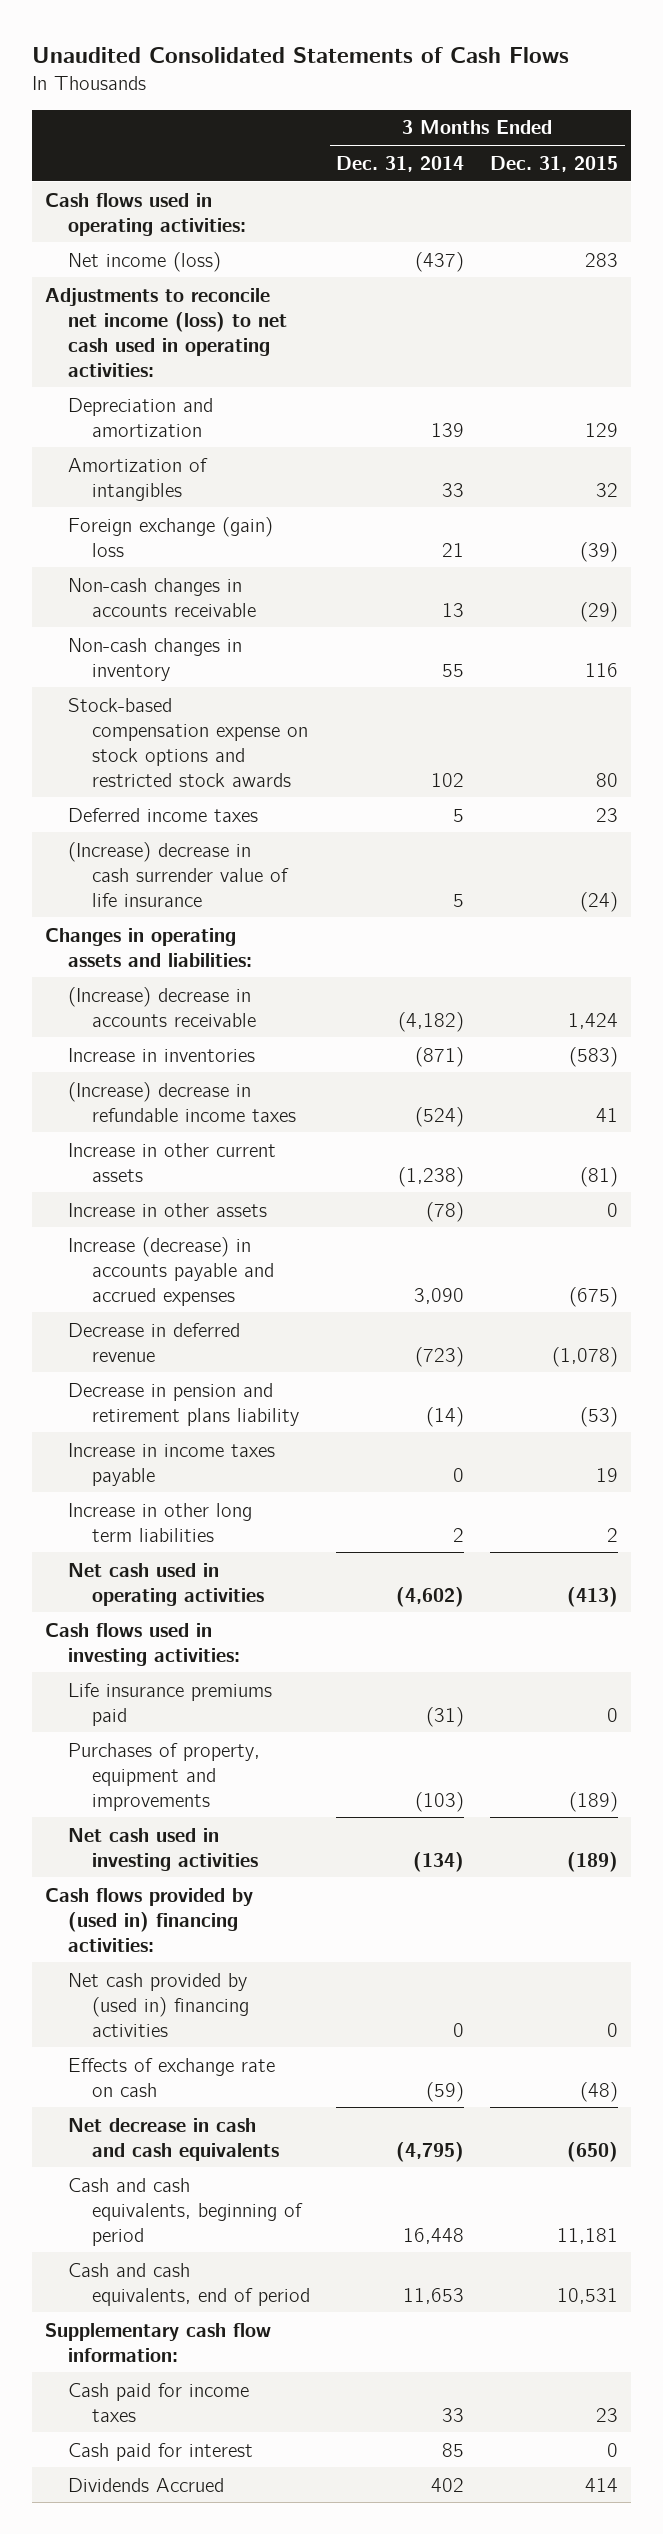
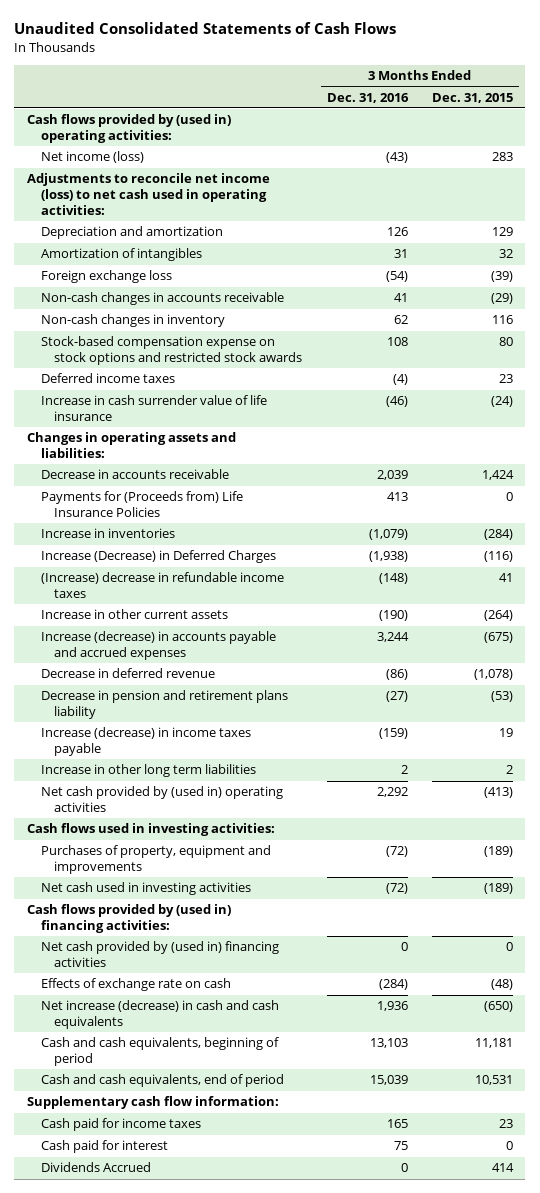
- | 3 Months Ended Dec. 31, 2014 | 3 Months Ended Dec. 31, 2015
+ | 3 Months Ended Dec. 31, 2016 | 3 Months Ended Dec. 31, 2015
- Cash flows used in operating activities:
+ Cash flows provided by (used in) operating activities:
- Foreign exchange (gain) loss | 21 | (39)
+ Foreign exchange loss | (54) | (39)
- (Increase) decrease in cash surrender value of life insurance | 5 | (24)
+ Increase in cash surrender value of life insurance | (46) | (24)
- (Increase) decrease in accounts receivable | (4,182) | 1,424
- Increase in inventories | (871) | (583)
+ Decrease in accounts receivable | 2,039 | 1,424
+ Payments for (Proceeds from) Life Insurance Policies | 413 | 0
+ Increase in inventories | (1,079) | (284)
+ Increase (Decrease) in Deferred Charges | (1,938) | (116)
- Increase in other current assets | (1,238) | (81)
- Increase in other assets | (78) | 0
+ Increase in other current assets | (190) | (264)
- Increase in income taxes payable | 0 | 19
+ Increase (decrease) in income taxes payable | (159) | 19
- Net cash used in operating activities | (4,602) | (413)
+ Net cash provided by (used in) operating activities | 2,292 | (413)
- Life insurance premiums paid | (31) | 0
- Net decrease in cash and cash equivalents | (4,795) | (650)
+ Net increase (decrease) in cash and cash equivalents | 1,936 | (650)

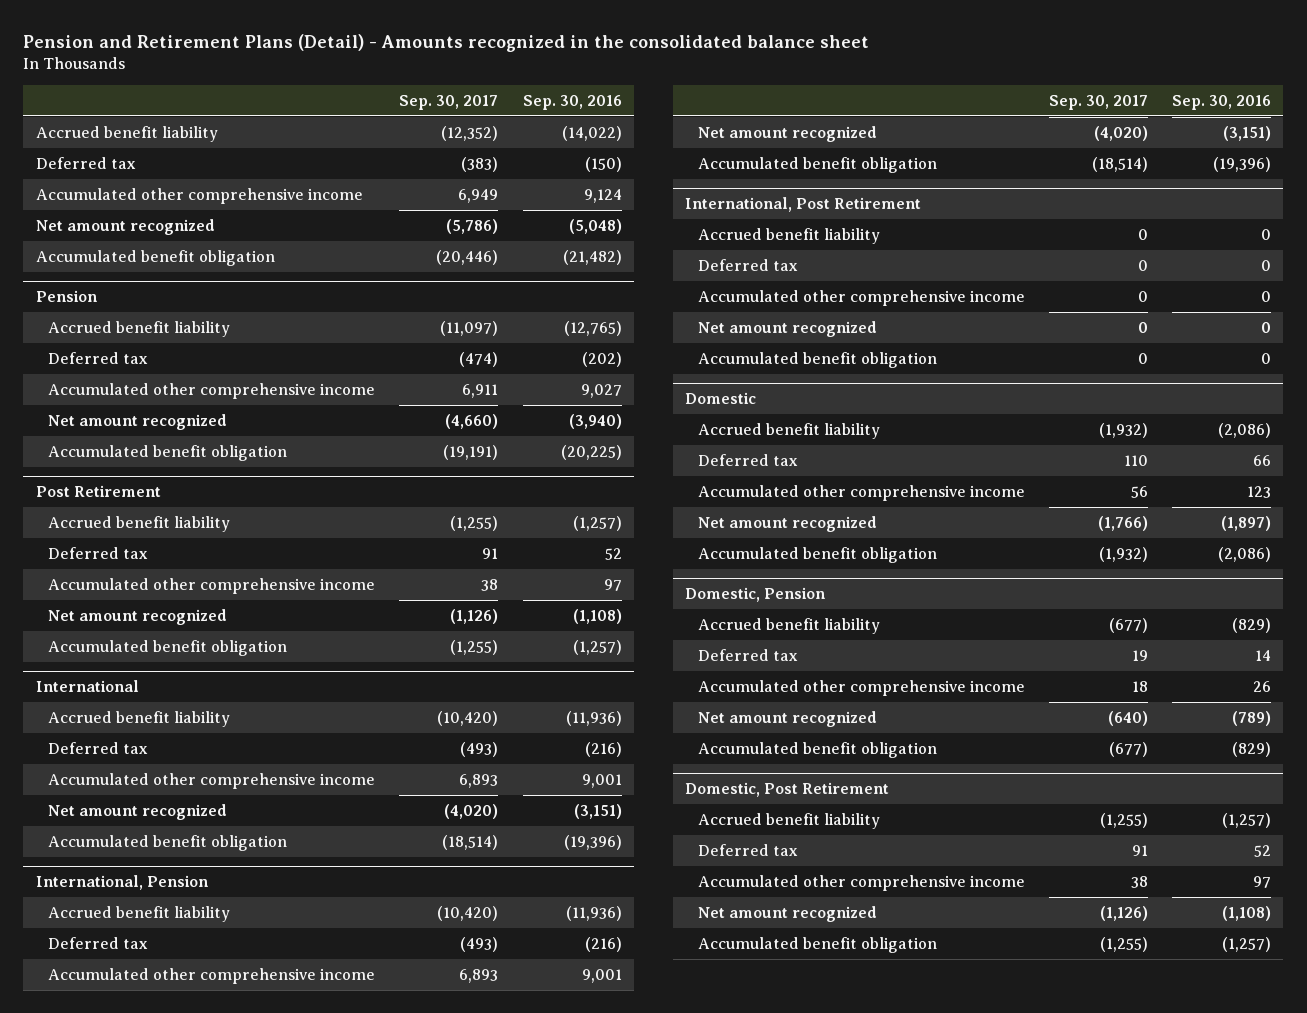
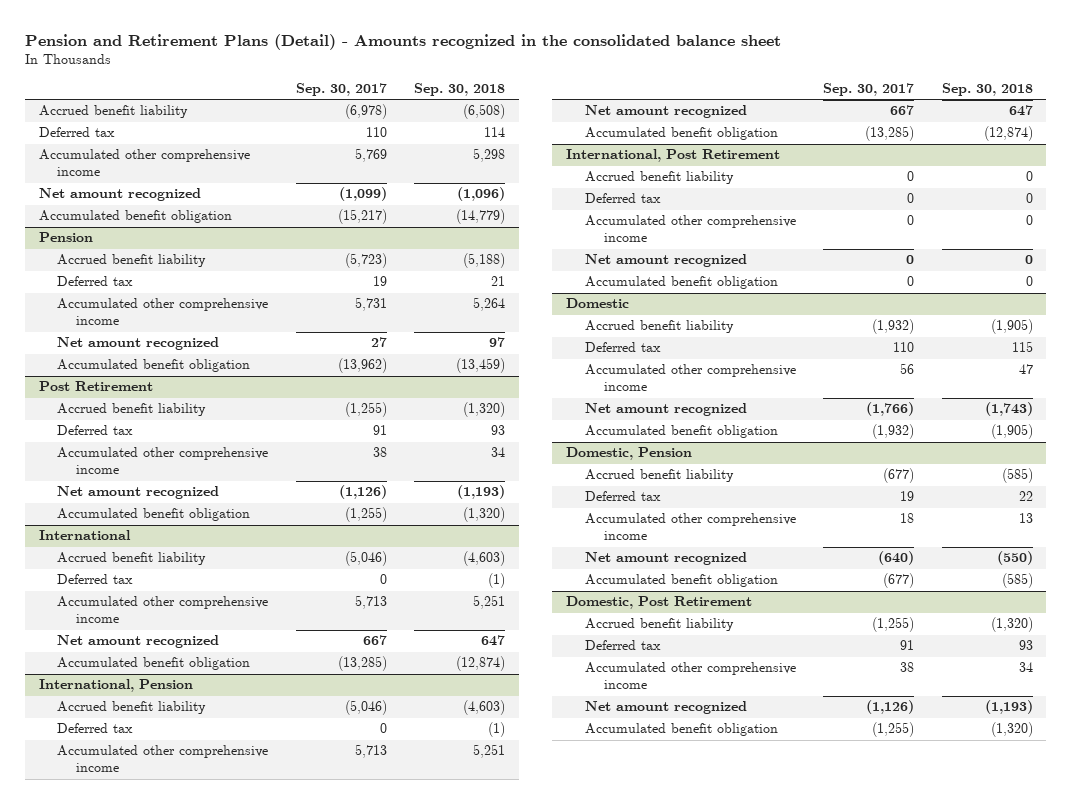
- | Sep. 30, 2017 | Sep. 30, 2016
+ | Sep. 30, 2017 | Sep. 30, 2018
- Accrued benefit liability | (12,352) | (14,022)
- Deferred tax | (383) | (150)
- Accumulated other comprehensive income | 6,949 | 9,124
- Net amount recognized | (5,786) | (5,048)
- Accumulated benefit obligation | (20,446) | (21,482)
+ Accrued benefit liability | (6,978) | (6,508)
+ Deferred tax | 110 | 114
+ Accumulated other comprehensive income | 5,769 | 5,298
+ Net amount recognized | (1,099) | (1,096)
+ Accumulated benefit obligation | (15,217) | (14,779)
@ Pension
- Accrued benefit liability | (11,097) | (12,765)
- Deferred tax | (474) | (202)
- Accumulated other comprehensive income | 6,911 | 9,027
- Net amount recognized | (4,660) | (3,940)
- Accumulated benefit obligation | (19,191) | (20,225)
+ Accrued benefit liability | (5,723) | (5,188)
+ Deferred tax | 19 | 21
+ Accumulated other comprehensive income | 5,731 | 5,264
+ Net amount recognized | 27 | 97
+ Accumulated benefit obligation | (13,962) | (13,459)
@ International
- Accrued benefit liability | (10,420) | (11,936)
- Deferred tax | (493) | (216)
- Accumulated other comprehensive income | 6,893 | 9,001
- Net amount recognized | (4,020) | (3,151)
- Accumulated benefit obligation | (18,514) | (19,396)
+ Accrued benefit liability | (5,046) | (4,603)
+ Deferred tax | 0 | (1)
+ Accumulated other comprehensive income | 5,713 | 5,251
+ Net amount recognized | 667 | 647
+ Accumulated benefit obligation | (13,285) | (12,874)
@ International, Pension
- Accrued benefit liability | (10,420) | (11,936)
- Deferred tax | (493) | (216)
- Accumulated other comprehensive income | 6,893 | 9,001
- Net amount recognized | (4,020) | (3,151)
- Accumulated benefit obligation | (18,514) | (19,396)
+ Accrued benefit liability | (5,046) | (4,603)
+ Deferred tax | 0 | (1)
+ Accumulated other comprehensive income | 5,713 | 5,251
+ Net amount recognized | 667 | 647
+ Accumulated benefit obligation | (13,285) | (12,874)

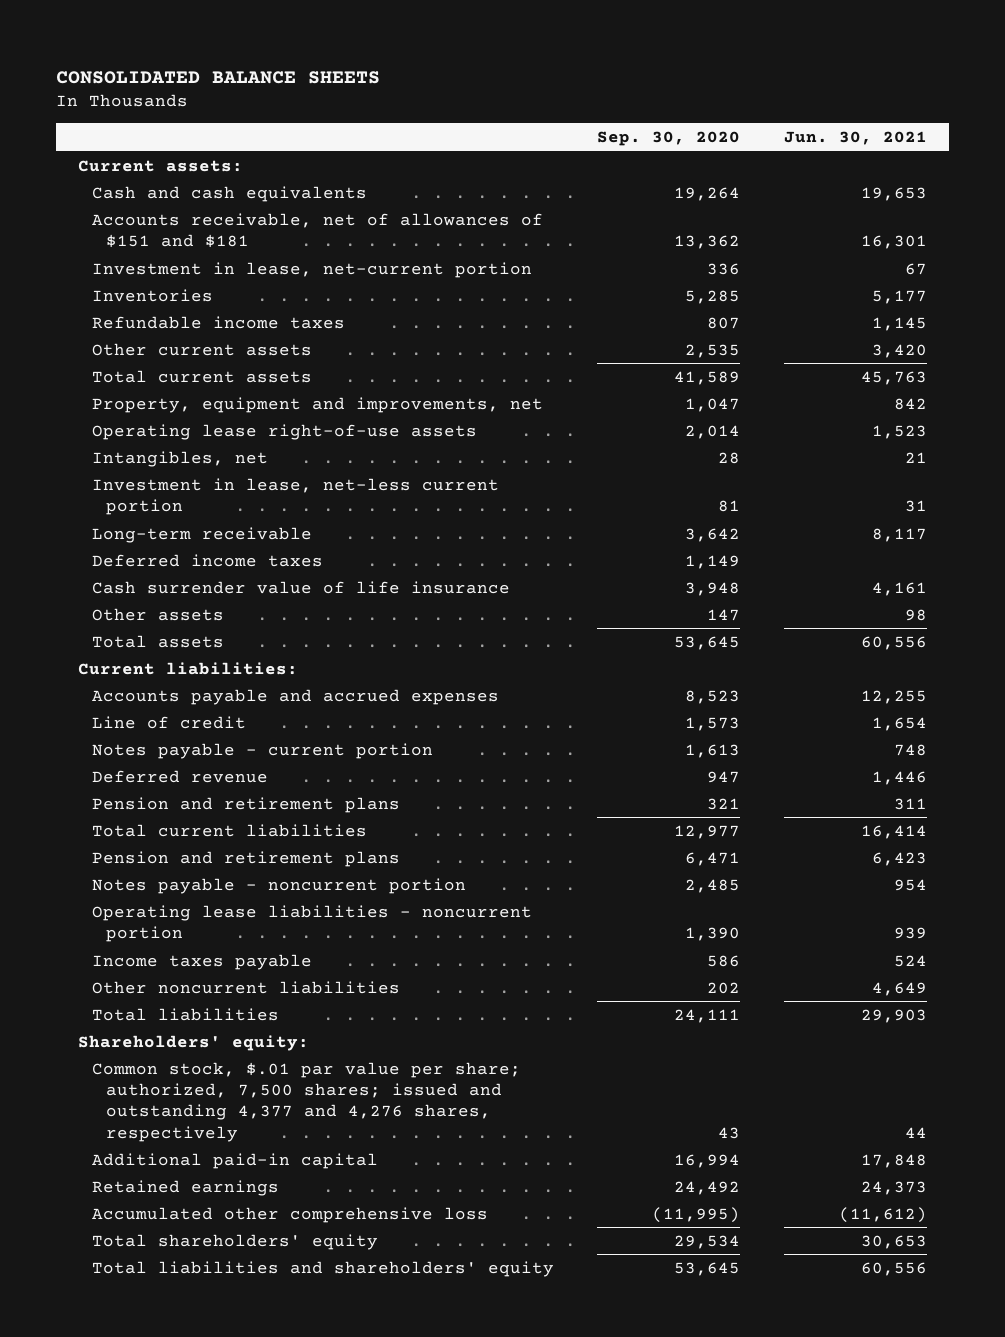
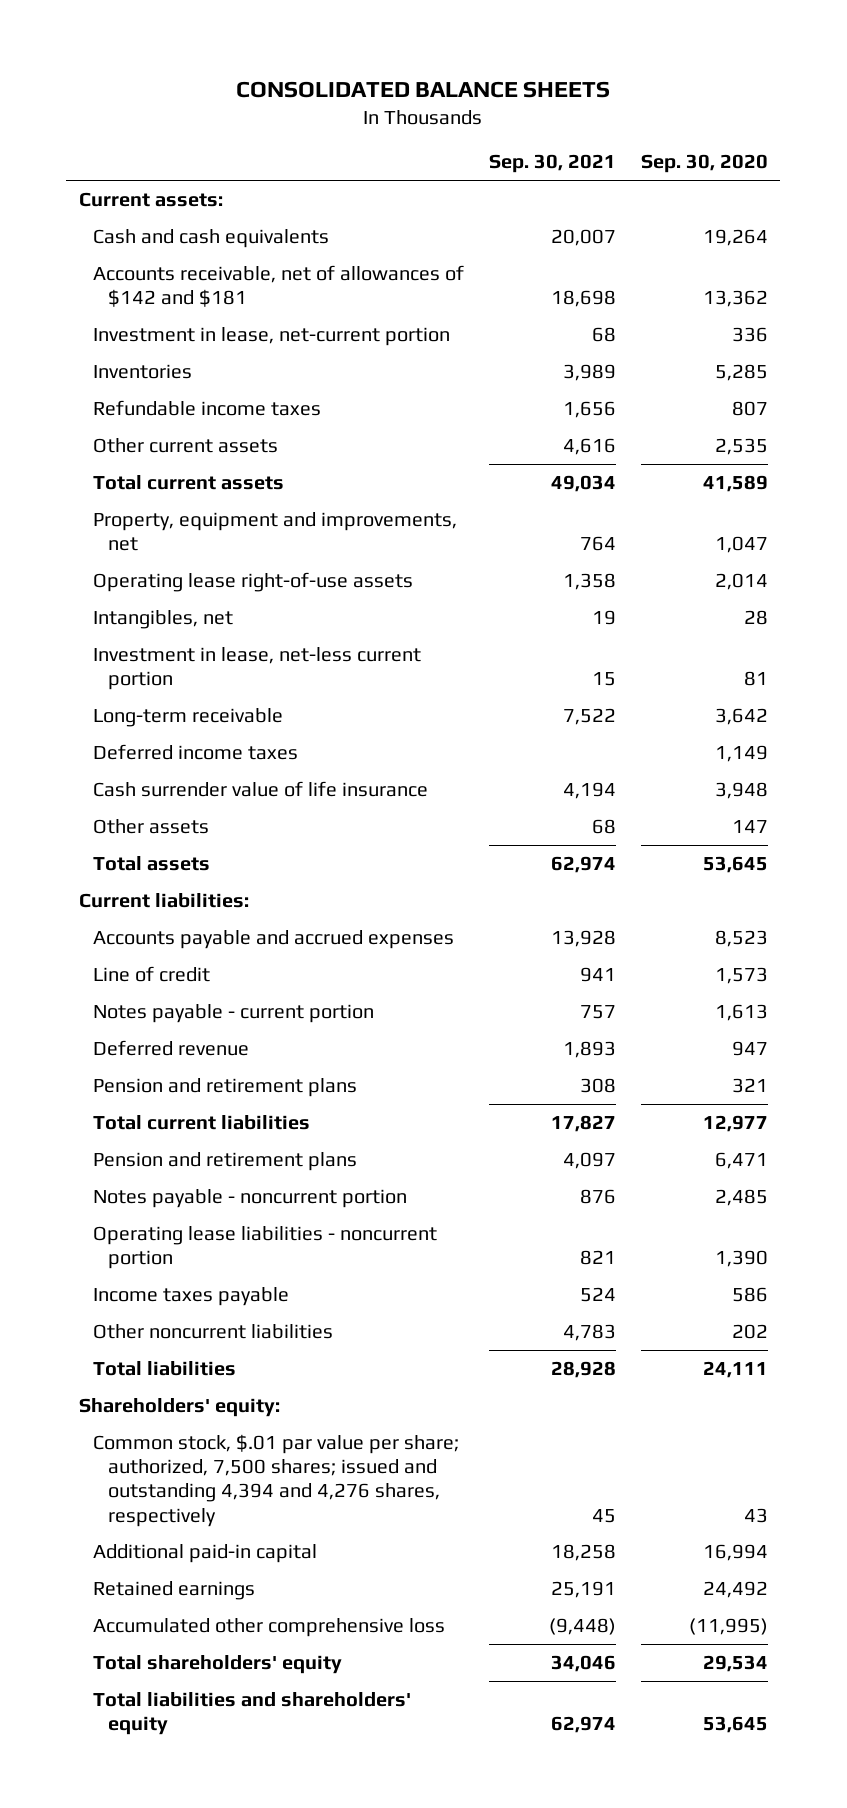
- | Sep. 30, 2020 | Jun. 30, 2021
+ | Sep. 30, 2021 | Sep. 30, 2020
- Accounts receivable, net of allowances of $151 and $181 | 13,362 | 16,301
+ Accounts receivable, net of allowances of $142 and $181 | 18,698 | 13,362
- Common stock, $.01 par value per share; authorized, 7,500 shares; issued and outstanding 4,377 and 4,276 shares, respectively | 43 | 44
+ Common stock, $.01 par value per share; authorized, 7,500 shares; issued and outstanding 4,394 and 4,276 shares, respectively | 45 | 43

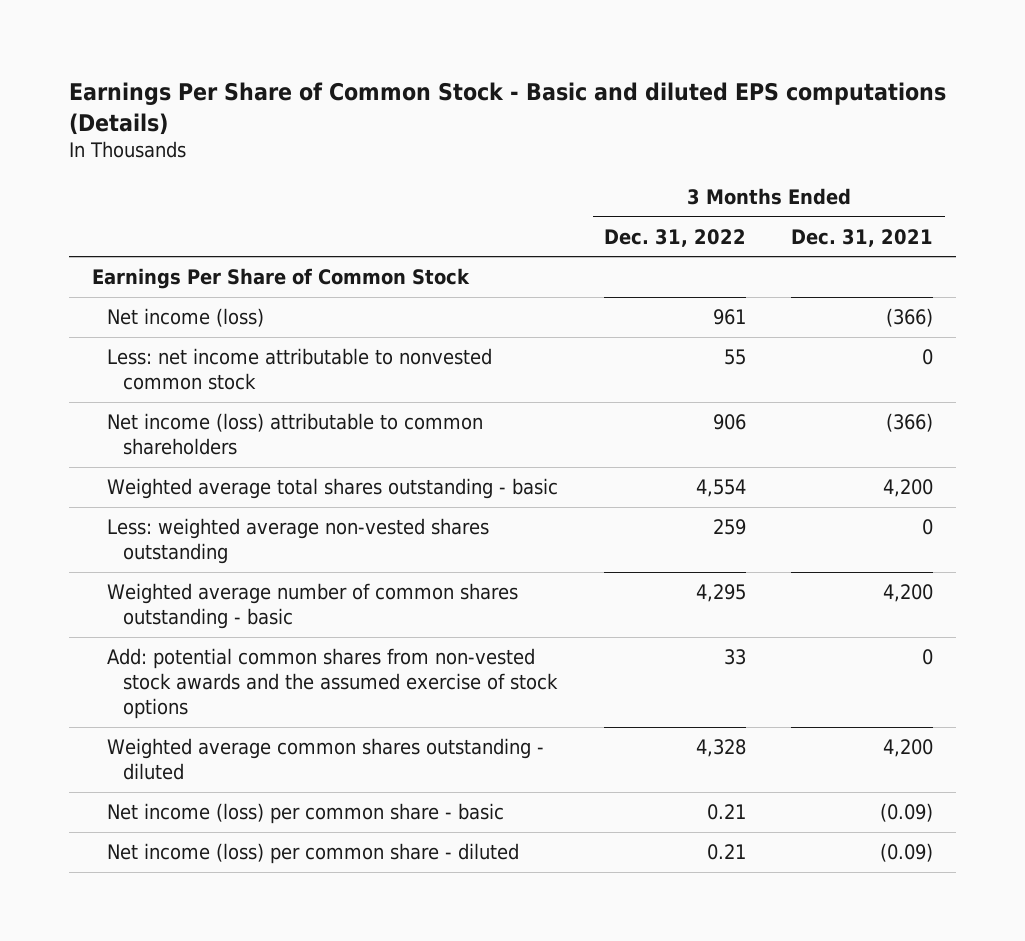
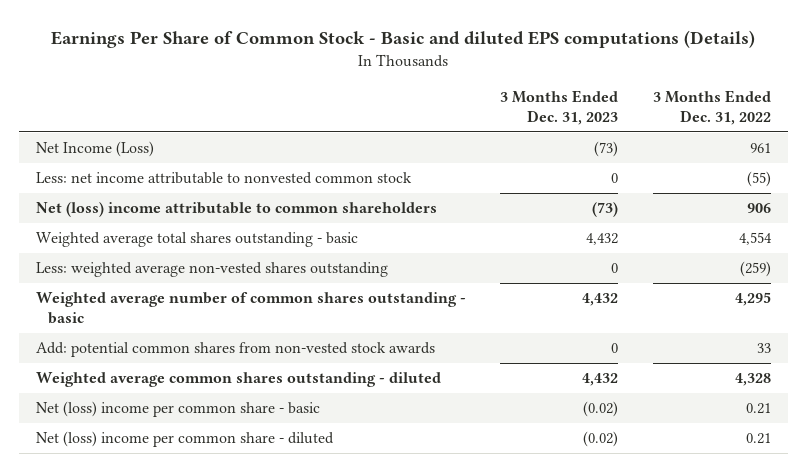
- | 3 Months Ended Dec. 31, 2022 | 3 Months Ended Dec. 31, 2021
+ | 3 Months Ended Dec. 31, 2023 | 3 Months Ended Dec. 31, 2022
- Earnings Per Share of Common Stock
- Net income (loss) | 961 | (366)
- Less: net income attributable to nonvested common stock | 55 | 0
- Net income (loss) attributable to common shareholders | 906 | (366)
+ Net Income (Loss) | (73) | 961
+ Less: net income attributable to nonvested common stock | 0 | (55)
+ Net (loss) income attributable to common shareholders | (73) | 906
- Less: weighted average non-vested shares outstanding | 259 | 0
+ Less: weighted average non-vested shares outstanding | 0 | (259)
- Add: potential common shares from non-vested stock awards and the assumed exercise of stock options | 33 | 0
+ Add: potential common shares from non-vested stock awards | 0 | 33
- Net income (loss) per common share - basic | 0.21 | (0.09)
- Net income (loss) per common share - diluted | 0.21 | (0.09)
+ Net (loss) income per common share - basic | (0.02) | 0.21
+ Net (loss) income per common share - diluted | (0.02) | 0.21

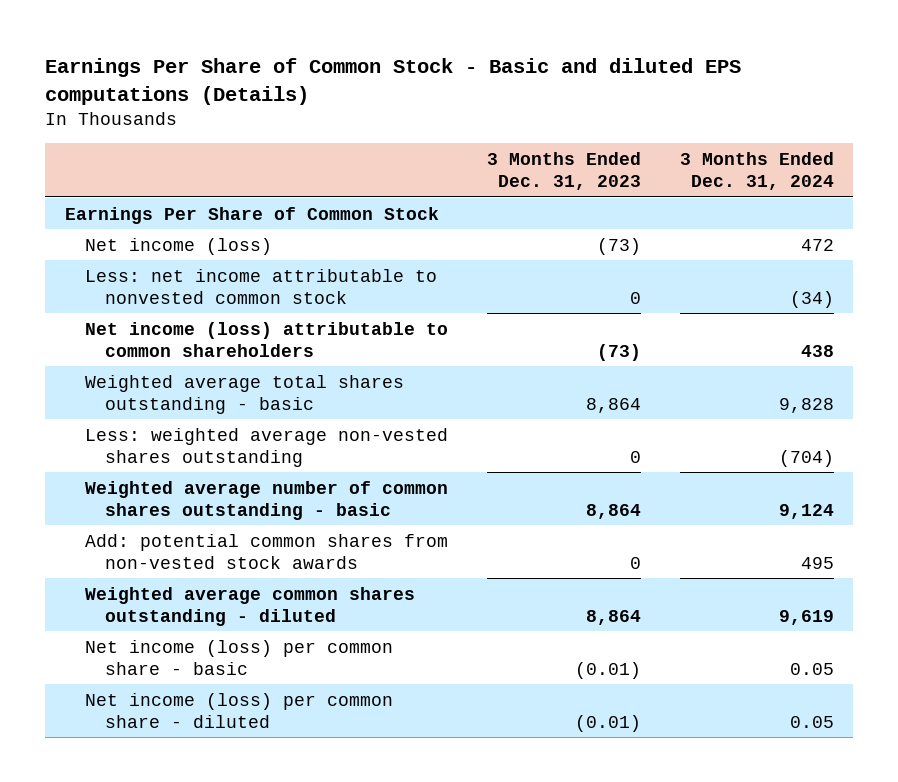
- | 3 Months Ended Dec. 31, 2023 | 3 Months Ended Dec. 31, 2022
+ | 3 Months Ended Dec. 31, 2023 | 3 Months Ended Dec. 31, 2024
- Net Income (Loss) | (73) | 961
+ Earnings Per Share of Common Stock
+ Net income (loss) | (73) | 472
- Net (loss) income attributable to common shareholders | (73) | 906
- Weighted average total shares outstanding - basic | 4,432 | 4,554
+ Net income (loss) attributable to common shareholders | (73) | 438
+ Weighted average total shares outstanding - basic | 8,864 | 9,828
- Weighted average number of common shares outstanding - basic | 4,432 | 4,295
+ Weighted average number of common shares outstanding - basic | 8,864 | 9,124
- Weighted average common shares outstanding - diluted | 4,432 | 4,328
- Net (loss) income per common share - basic | (0.02) | 0.21
- Net (loss) income per common share - diluted | (0.02) | 0.21
+ Weighted average common shares outstanding - diluted | 8,864 | 9,619
+ Net income (loss) per common share - basic | (0.01) | 0.05
+ Net income (loss) per common share - diluted | (0.01) | 0.05

